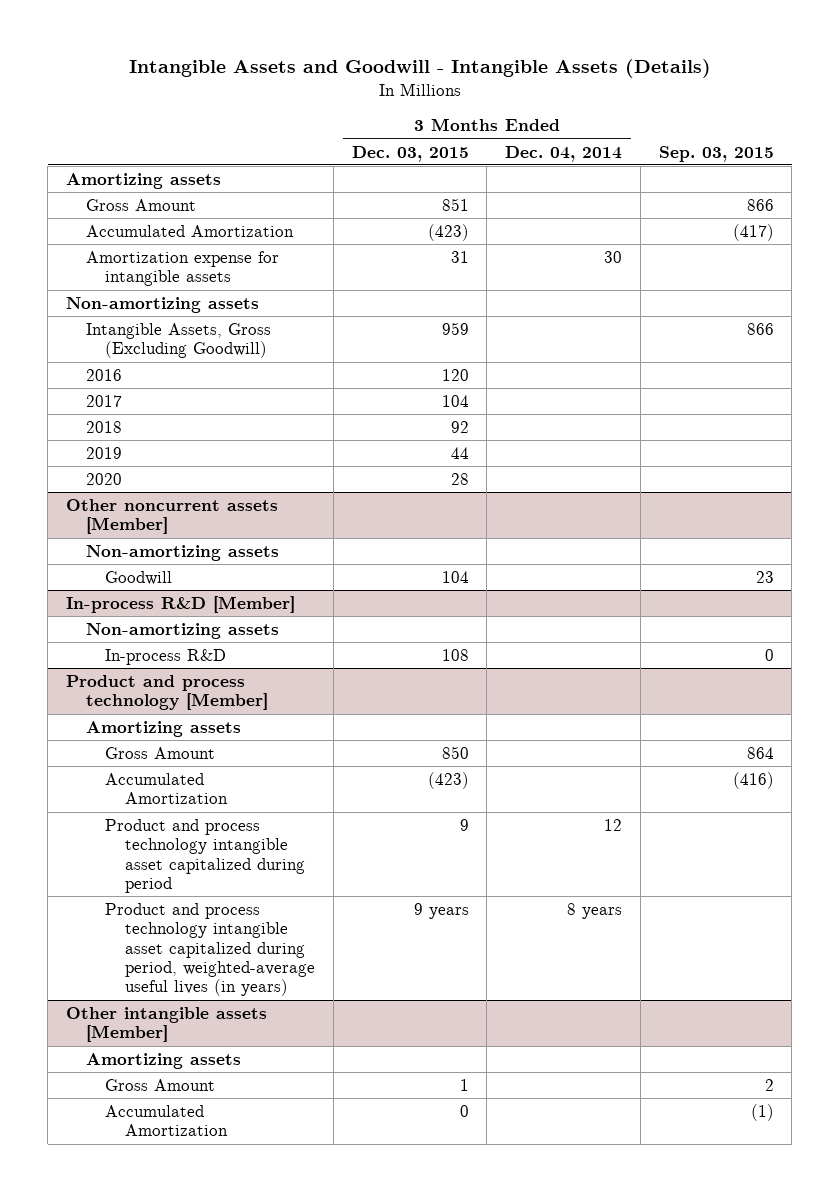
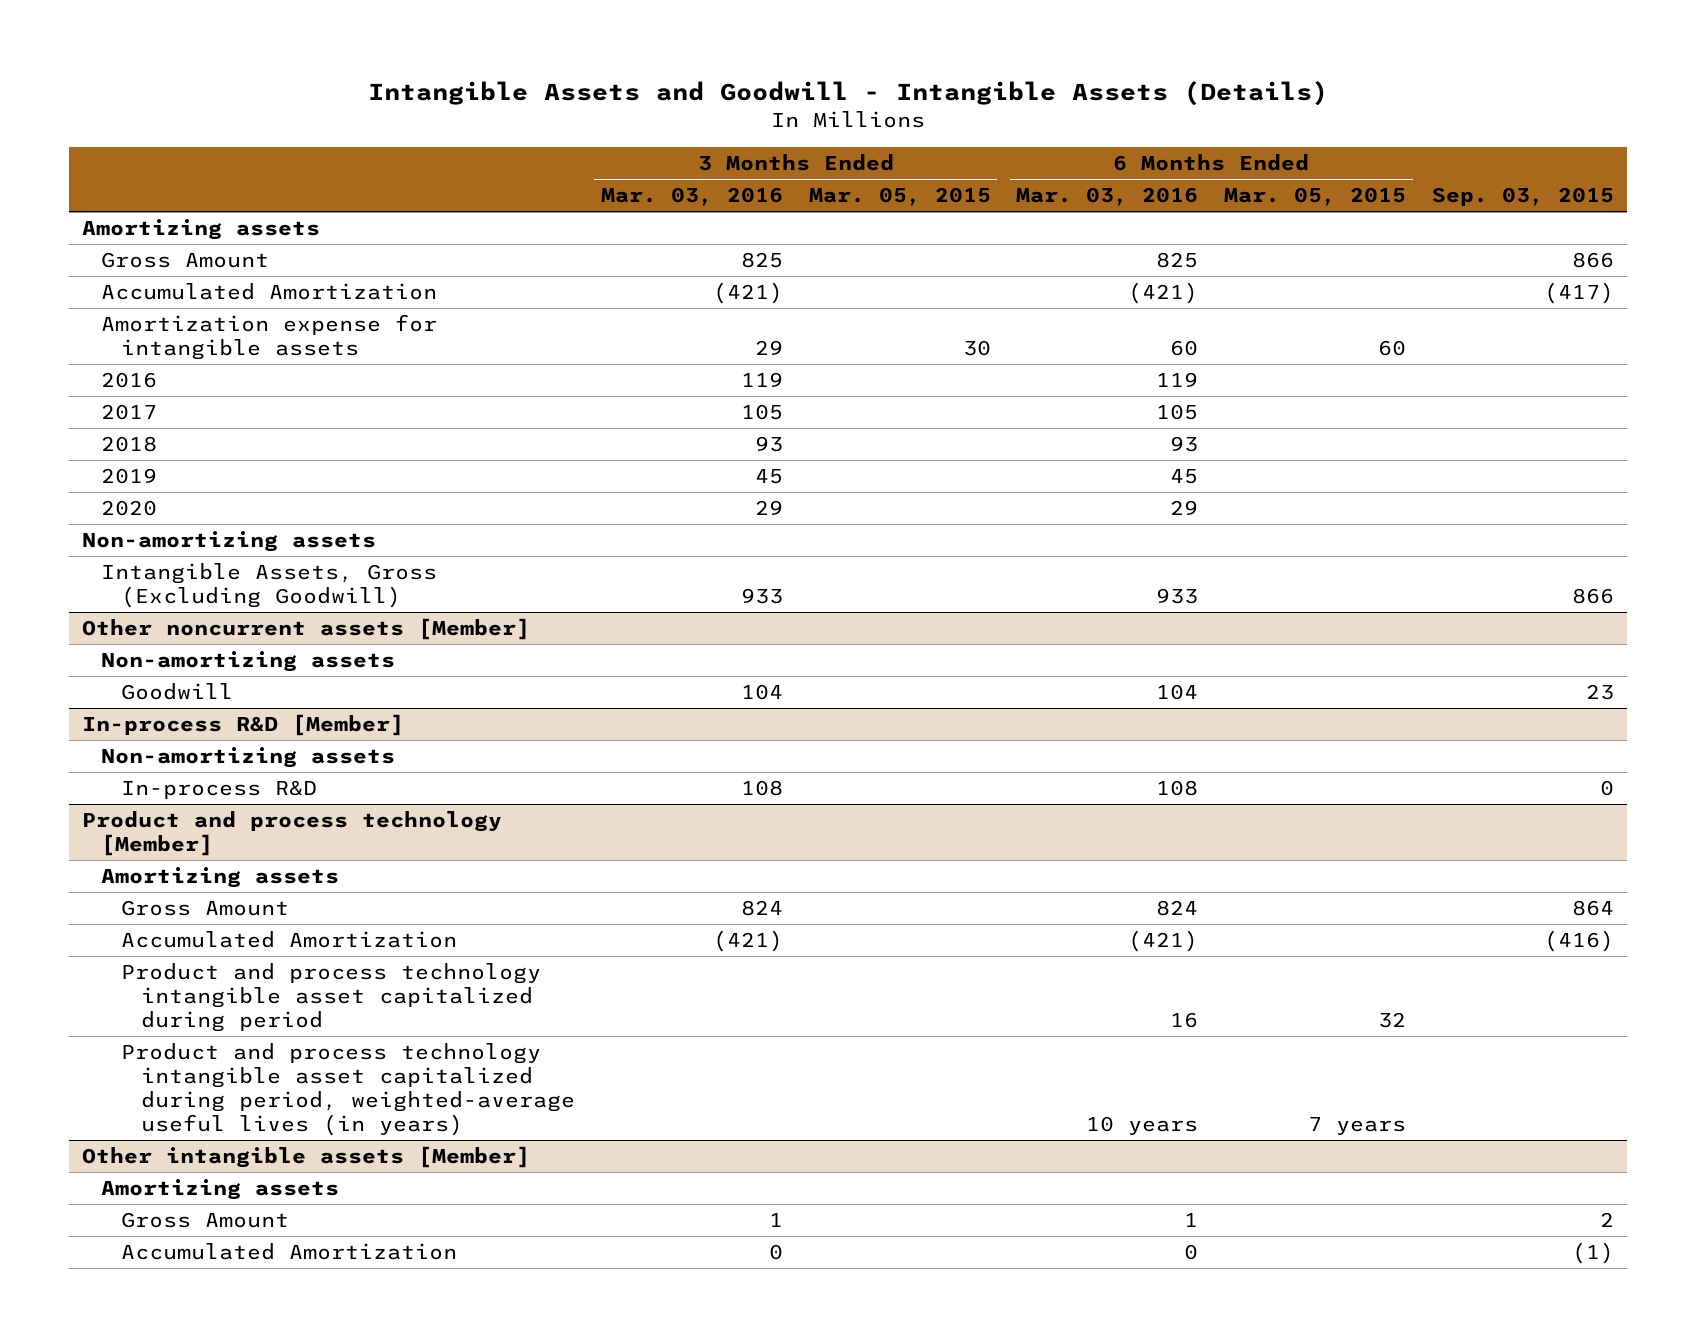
- | 3 Months Ended Dec. 03, 2015 | 3 Months Ended Dec. 04, 2014 | Sep. 03, 2015
+ | 3 Months Ended Mar. 03, 2016 | 3 Months Ended Mar. 05, 2015 | 6 Months Ended Mar. 03, 2016 | 6 Months Ended Mar. 05, 2015 | Sep. 03, 2015
moved down: Non-amortizing assets
moved down: Intangible Assets, Gross (Excluding Goodwill) | 933 | | 933 | | 866

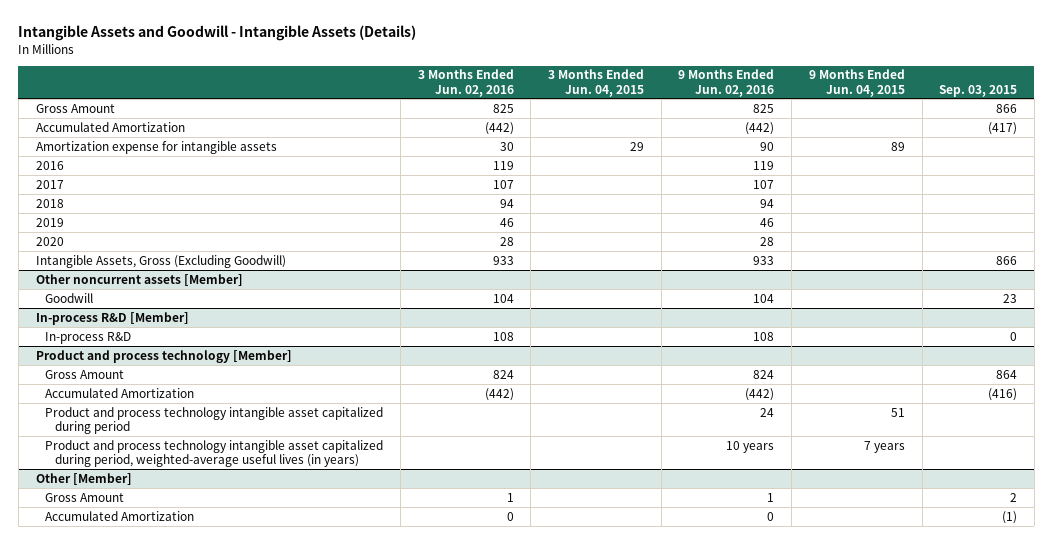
- | 3 Months Ended Mar. 03, 2016 | 3 Months Ended Mar. 05, 2015 | 6 Months Ended Mar. 03, 2016 | 6 Months Ended Mar. 05, 2015 | Sep. 03, 2015
+ | 3 Months Ended Jun. 02, 2016 | 3 Months Ended Jun. 04, 2015 | 9 Months Ended Jun. 02, 2016 | 9 Months Ended Jun. 04, 2015 | Sep. 03, 2015
- Amortizing assets
- Non-amortizing assets
@ Other noncurrent assets [Member]
- Non-amortizing assets
@ In-process R&D [Member]
- Non-amortizing assets
@ Product and process technology [Member]
- Amortizing assets
- Other intangible assets [Member]
- Amortizing assets
+ Other [Member]

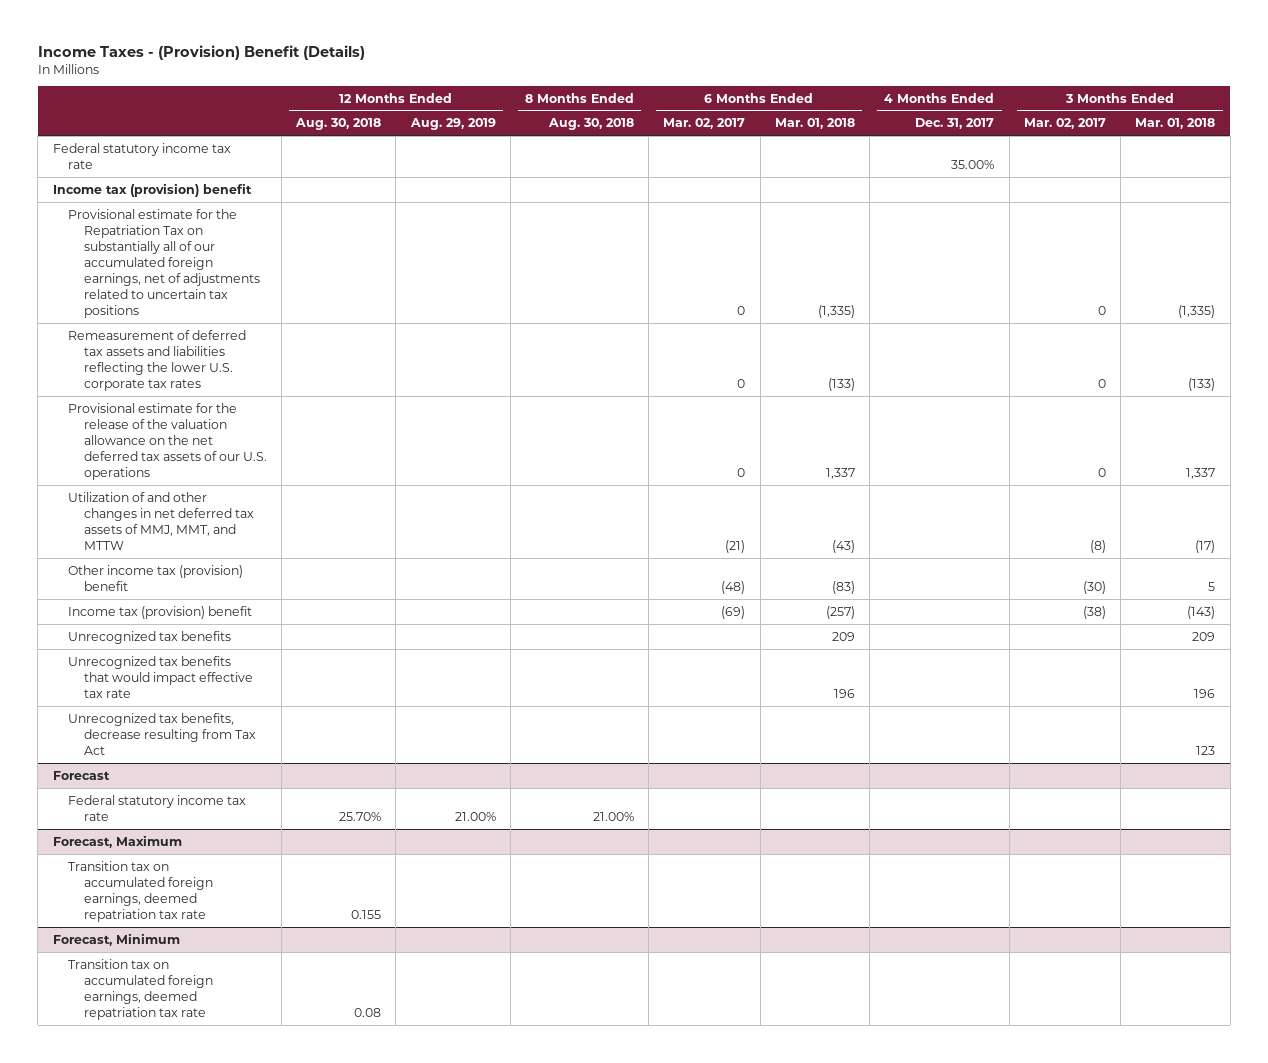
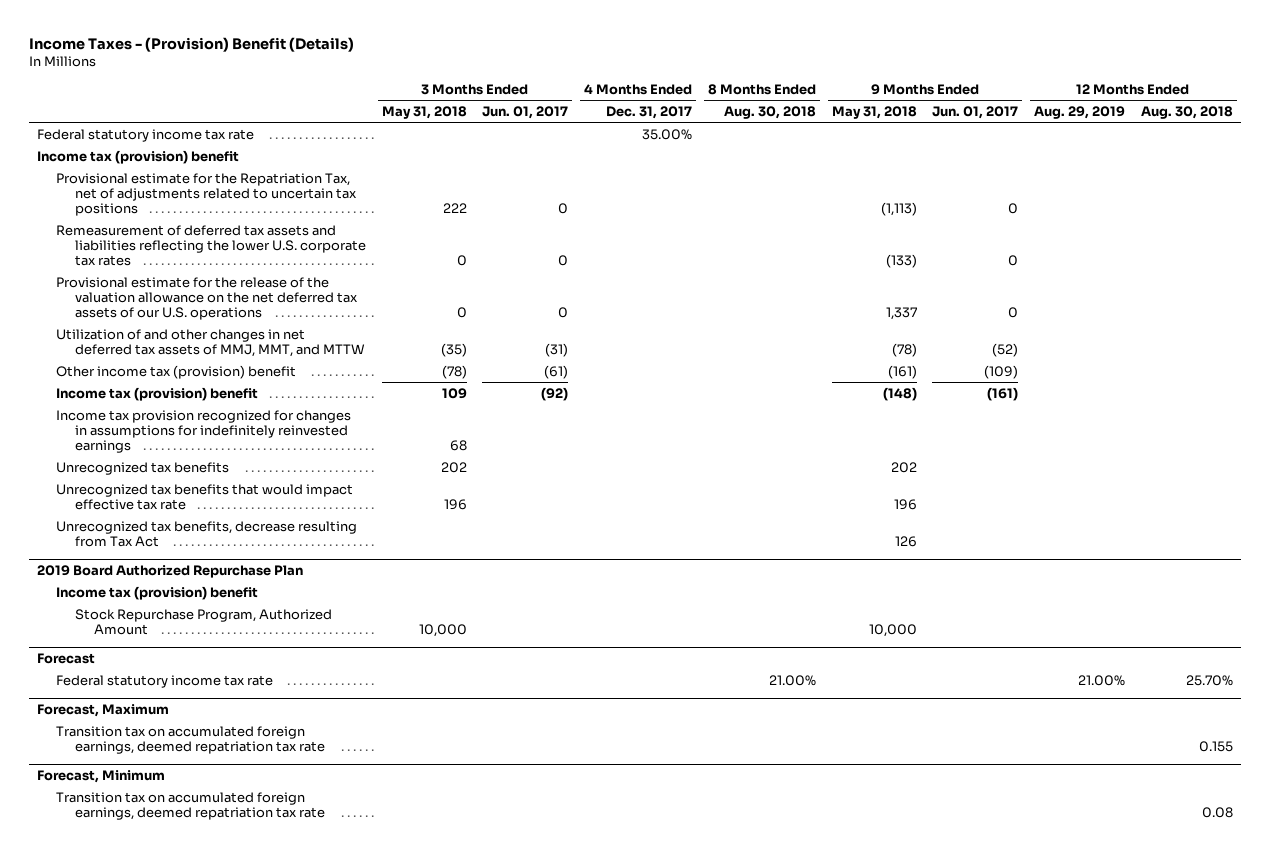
- | 12 Months Ended Aug. 30, 2018 | 12 Months Ended Aug. 29, 2019 | 8 Months Ended Aug. 30, 2018 | 6 Months Ended Mar. 02, 2017 | 6 Months Ended Mar. 01, 2018 | 4 Months Ended Dec. 31, 2017 | 3 Months Ended Mar. 02, 2017 | 3 Months Ended Mar. 01, 2018
+ | 3 Months Ended May 31, 2018 | 3 Months Ended Jun. 01, 2017 | 4 Months Ended Dec. 31, 2017 | 8 Months Ended Aug. 30, 2018 | 9 Months Ended May 31, 2018 | 9 Months Ended Jun. 01, 2017 | 12 Months Ended Aug. 29, 2019 | 12 Months Ended Aug. 30, 2018
- Provisional estimate for the Repatriation Tax on substantially all of our accumulated foreign earnings, net of adjustments related to uncertain tax positions | | | | 0 | (1,335) | | 0 | (1,335)
+ Provisional estimate for the Repatriation Tax, net of adjustments related to uncertain tax positions | 222 | 0 | | | (1,113) | 0 | |
+ Income tax provision recognized for changes in assumptions for indefinitely reinvested earnings | 68 | | | | | | |
+ 2019 Board Authorized Repurchase Plan
+ Income tax (provision) benefit
+ Stock Repurchase Program, Authorized Amount | 10,000 | | | | 10,000 | | |

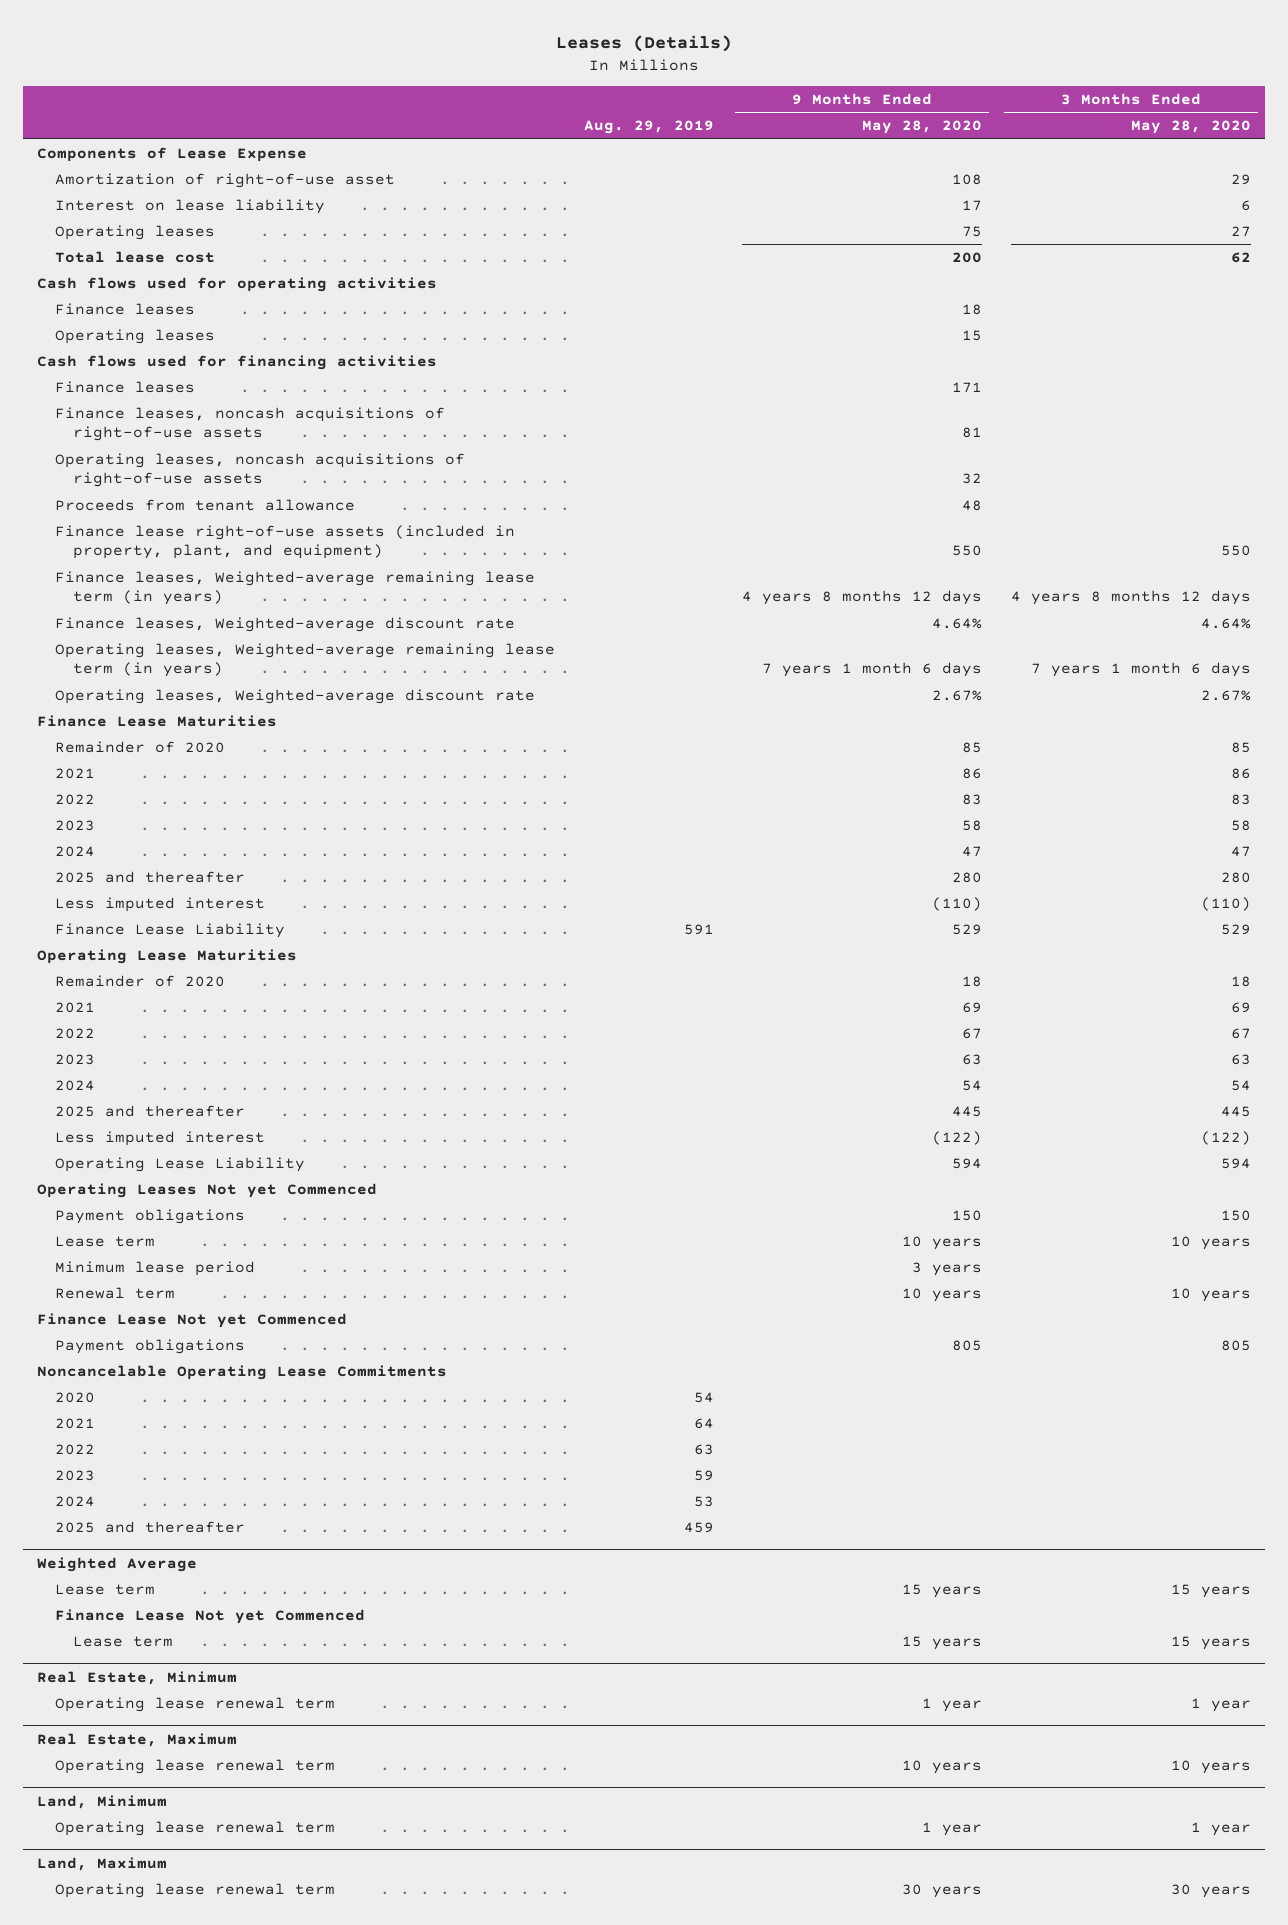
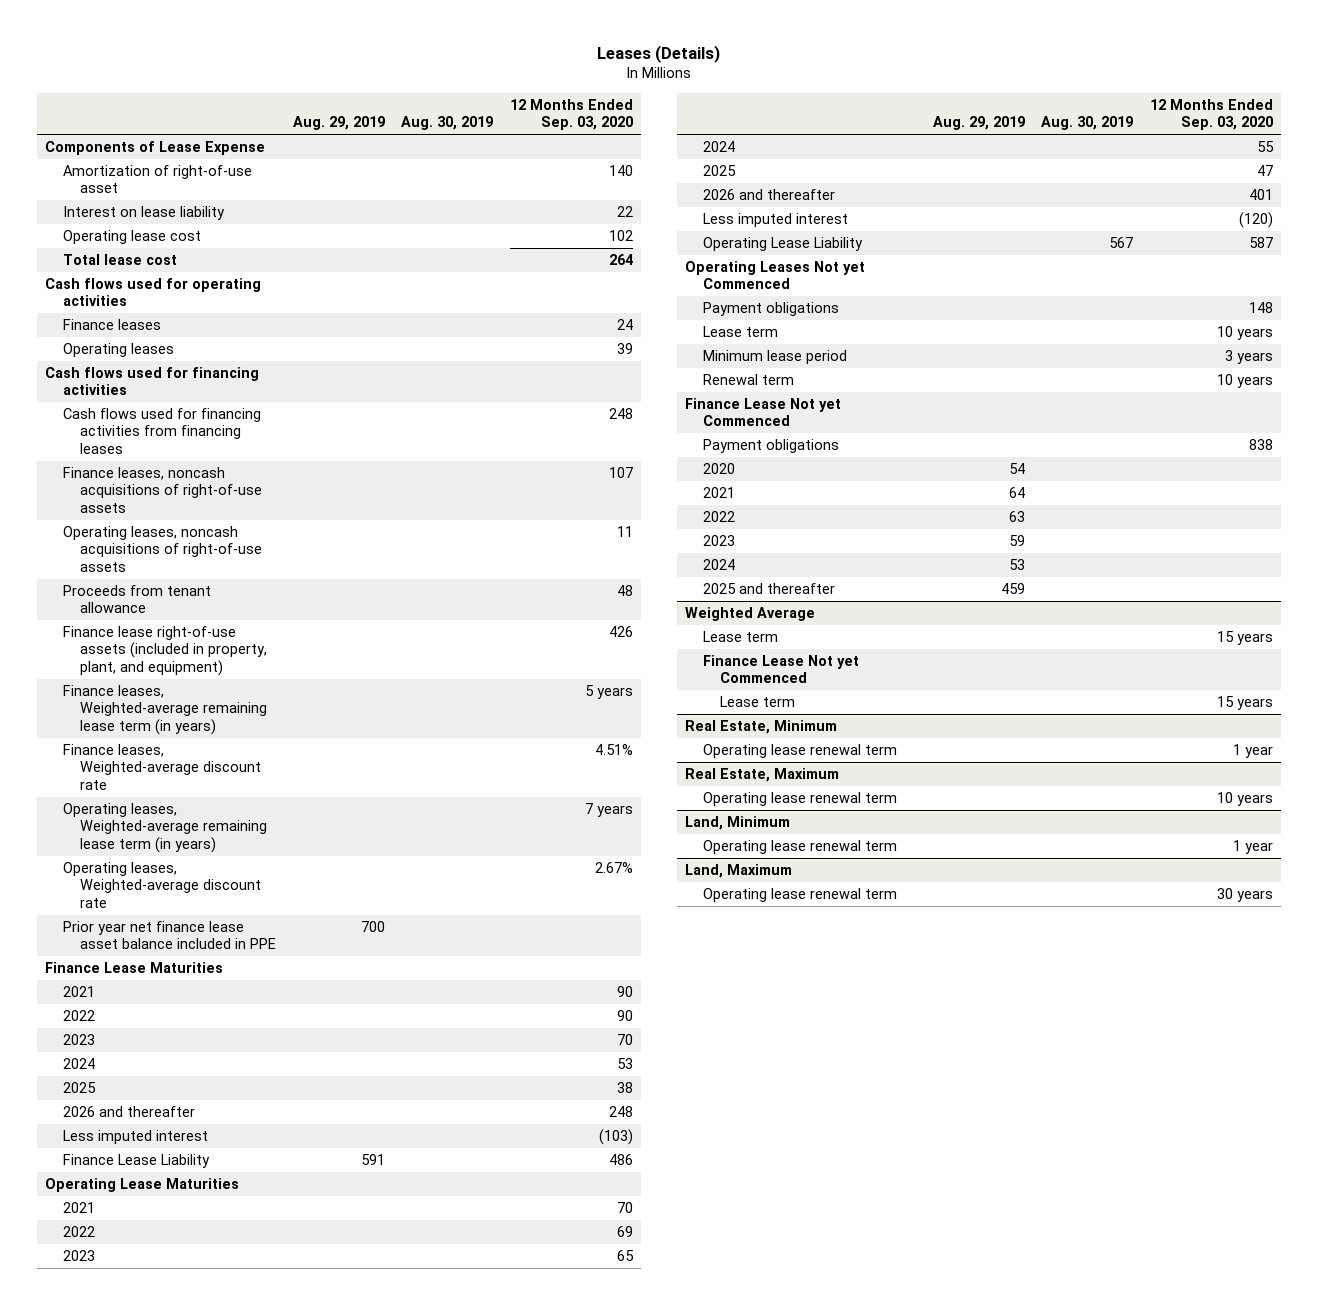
- | Aug. 29, 2019 | 9 Months Ended May 28, 2020 | 3 Months Ended May 28, 2020
+ | Aug. 29, 2019 | Aug. 30, 2019 | 12 Months Ended Sep. 03, 2020
- Operating leases | | 75 | 27
+ Operating lease cost | | | 102
- Finance leases | | 171 |
+ Cash flows used for financing activities from financing leases | | | 248
+ Prior year net finance lease asset balance included in PPE | 700 | |
- Remainder of 2020 | | 85 | 85
- 2025 and thereafter | | 280 | 280
+ 2025 | | | 38
+ 2026 and thereafter | | | 248
- Remainder of 2020 | | 18 | 18
- 2025 and thereafter | | 445 | 445
+ 2025 | | | 47
+ 2026 and thereafter | | | 401
- Noncancelable Operating Lease Commitments

